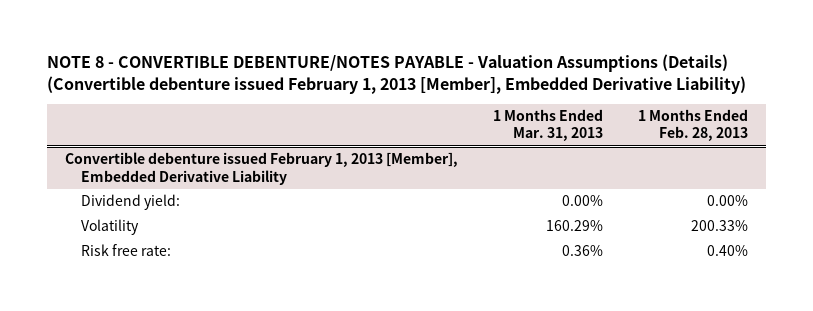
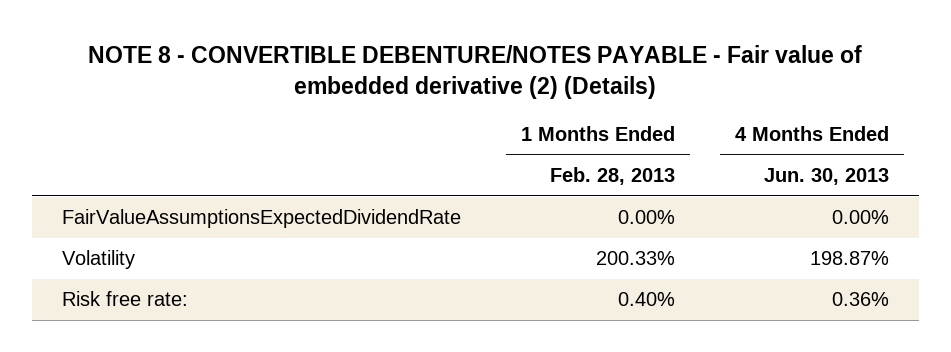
- NOTE 8 - CONVERTIBLE DEBENTURE/NOTES PAYABLE - Valuation Assumptions (Details) (Convertible debenture issued February 1, 2013 [Member], Embedded Derivative Liability)
+ NOTE 8 - CONVERTIBLE DEBENTURE/NOTES PAYABLE - Fair value of embedded derivative (2) (Details)
- | 1 Months Ended Mar. 31, 2013 | 1 Months Ended Feb. 28, 2013
+ | 1 Months Ended Feb. 28, 2013 | 4 Months Ended Jun. 30, 2013
- Convertible debenture issued February 1, 2013 [Member], Embedded Derivative Liability
- Dividend yield: | 0.00% | 0.00%
+ FairValueAssumptionsExpectedDividendRate | 0.00% | 0.00%

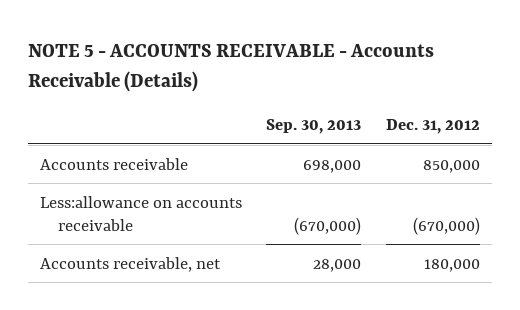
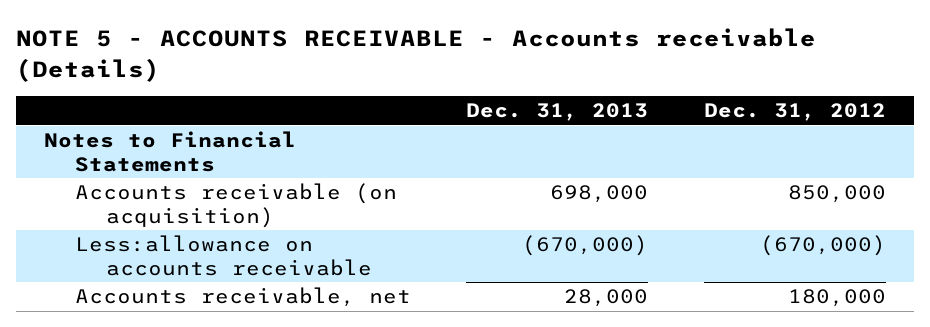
- NOTE 5 - ACCOUNTS RECEIVABLE - Accounts Receivable (Details)
+ NOTE 5 - ACCOUNTS RECEIVABLE - Accounts receivable (Details)
- | Sep. 30, 2013 | Dec. 31, 2012
+ | Dec. 31, 2013 | Dec. 31, 2012
- Accounts receivable | 698,000 | 850,000
+ Notes to Financial Statements
+ Accounts receivable (on acquisition) | 698,000 | 850,000

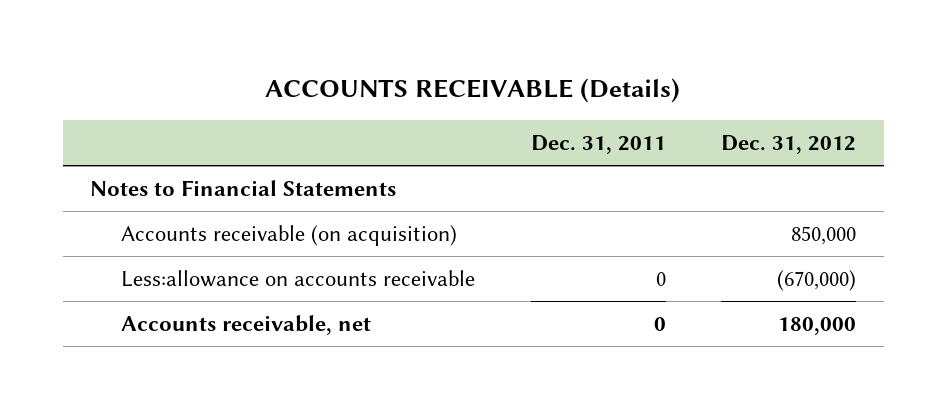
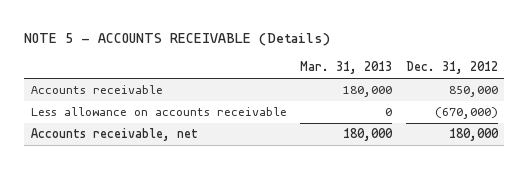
- ACCOUNTS RECEIVABLE (Details)
+ NOTE 5 - ACCOUNTS RECEIVABLE (Details)
- | Dec. 31, 2011 | Dec. 31, 2012
+ | Mar. 31, 2013 | Dec. 31, 2012
- Notes to Financial Statements
- Accounts receivable (on acquisition) | | 850,000
- Less:allowance on accounts receivable | 0 | (670,000)
+ Accounts receivable | 180,000 | 850,000
+ Less allowance on accounts receivable | 0 | (670,000)

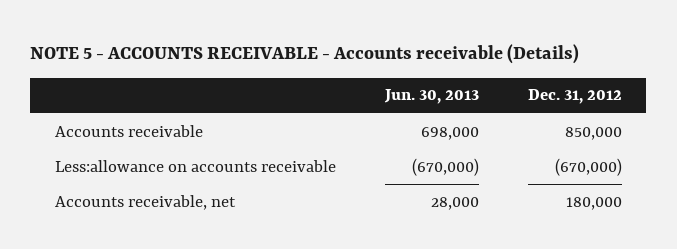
- NOTE 5 - ACCOUNTS RECEIVABLE (Details)
+ NOTE 5 - ACCOUNTS RECEIVABLE - Accounts receivable (Details)
- | Mar. 31, 2013 | Dec. 31, 2012
+ | Jun. 30, 2013 | Dec. 31, 2012
- Less allowance on accounts receivable | 0 | (670,000)
+ Less:allowance on accounts receivable | (670,000) | (670,000)

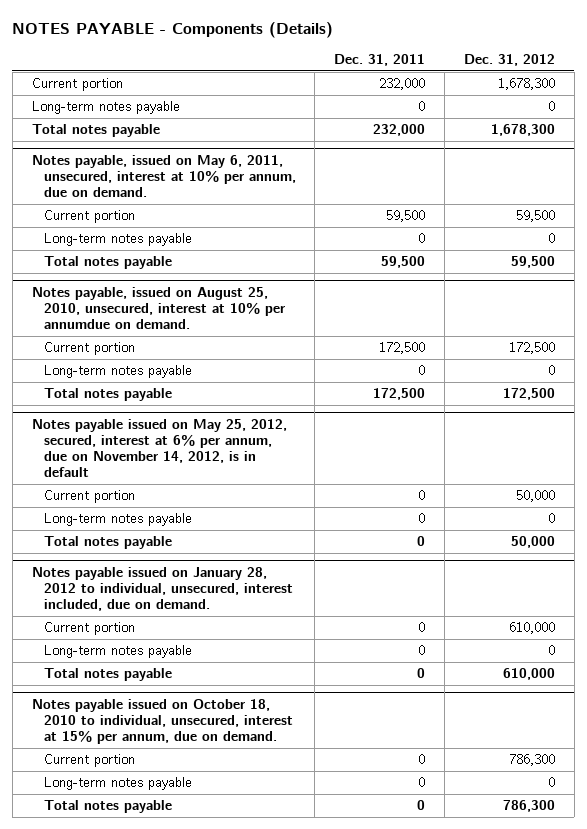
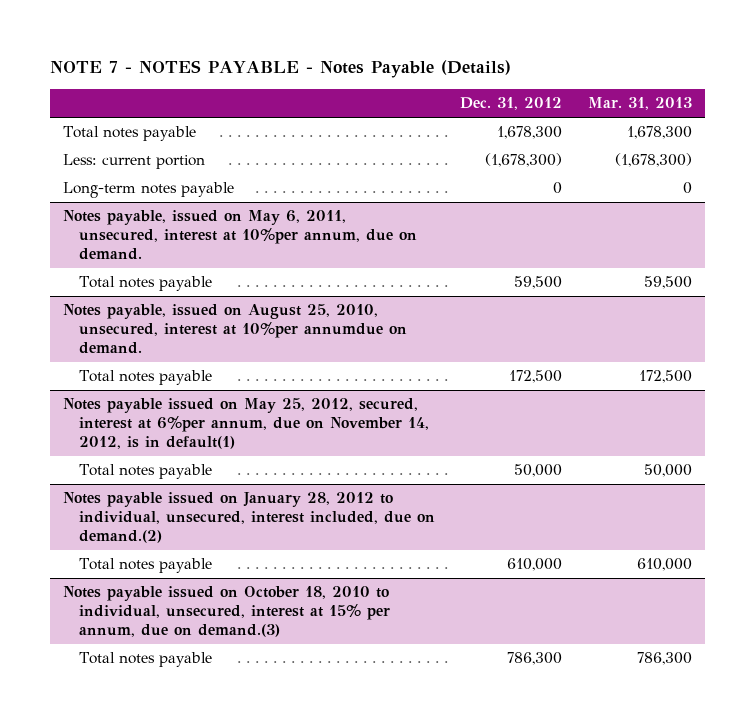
- NOTES PAYABLE - Components (Details)
+ NOTE 7 - NOTES PAYABLE - Notes Payable (Details)
- | Dec. 31, 2011 | Dec. 31, 2012
+ | Dec. 31, 2012 | Mar. 31, 2013
- Current portion | 232,000 | 1,678,300
- Long-term notes payable | 0 | 0
- Notes payable, issued on May 6, 2011, unsecured, interest at 10% per annum, due on demand.
- Current portion | 59,500 | 59,500
+ Less: current portion | (1,678,300) | (1,678,300)
+ Notes payable, issued on May 6, 2011, unsecured, interest at 10%per annum, due on demand.
- Notes payable, issued on August 25, 2010, unsecured, interest at 10% per annumdue on demand.
- Current portion | 172,500 | 172,500
- Long-term notes payable | 0 | 0
+ Notes payable, issued on August 25, 2010, unsecured, interest at 10%per annumdue on demand.
- Notes payable issued on May 25, 2012, secured, interest at 6% per annum, due on November 14, 2012, is in default
- Current portion | 0 | 50,000
- Long-term notes payable | 0 | 0
+ Notes payable issued on May 25, 2012, secured, interest at 6%per annum, due on November 14, 2012, is in default(1)
- Notes payable issued on January 28, 2012 to individual, unsecured, interest included, due on demand.
- Current portion | 0 | 610,000
- Long-term notes payable | 0 | 0
+ Notes payable issued on January 28, 2012 to individual, unsecured, interest included, due on demand.(2)
- Notes payable issued on October 18, 2010 to individual, unsecured, interest at 15% per annum, due on demand.
- Current portion | 0 | 786,300
- Long-term notes payable | 0 | 0
+ Notes payable issued on October 18, 2010 to individual, unsecured, interest at 15% per annum, due on demand.(3)

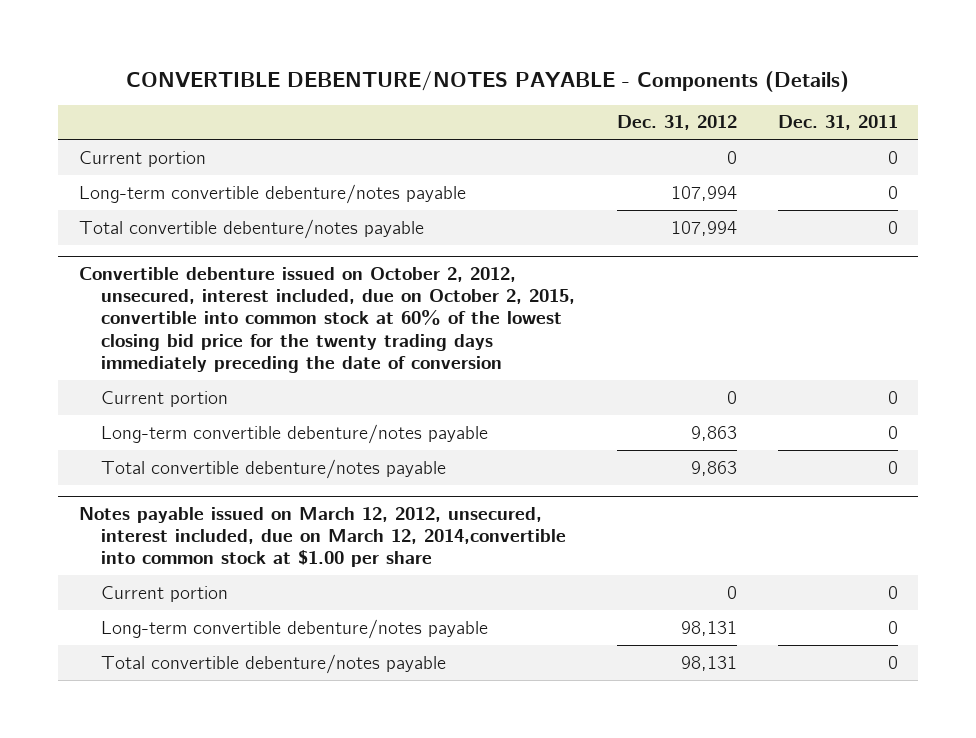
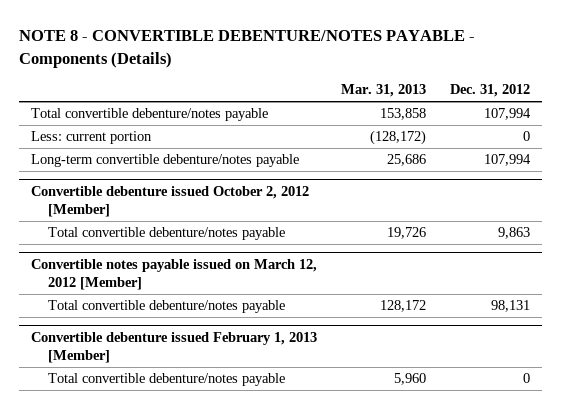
- CONVERTIBLE DEBENTURE/NOTES PAYABLE - Components (Details)
+ NOTE 8 - CONVERTIBLE DEBENTURE/NOTES PAYABLE - Components (Details)
- | Dec. 31, 2012 | Dec. 31, 2011
+ | Mar. 31, 2013 | Dec. 31, 2012
- Current portion | 0 | 0
- Convertible debenture issued on October 2, 2012, unsecured, interest included, due on October 2, 2015, convertible into common stock at 60% of the lowest closing bid price for the twenty trading days immediately preceding the date of conversion
- Current portion | 0 | 0
- Long-term convertible debenture/notes payable | 9,863 | 0
+ Less: current portion | (128,172) | 0
moved down: Long-term convertible debenture/notes payable | 25,686 | 107,994
+ Convertible debenture issued October 2, 2012 [Member]
- Notes payable issued on March 12, 2012, unsecured, interest included, due on March 12, 2014,convertible into common stock at $1.00 per share
- Current portion | 0 | 0
- Long-term convertible debenture/notes payable | 98,131 | 0
+ Convertible notes payable issued on March 12, 2012 [Member]
+ Convertible debenture issued February 1, 2013 [Member]
+ Total convertible debenture/notes payable | 5,960 | 0

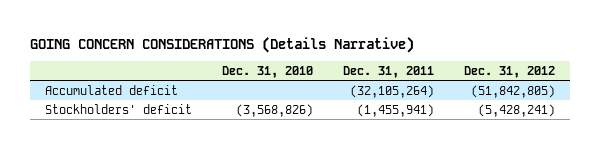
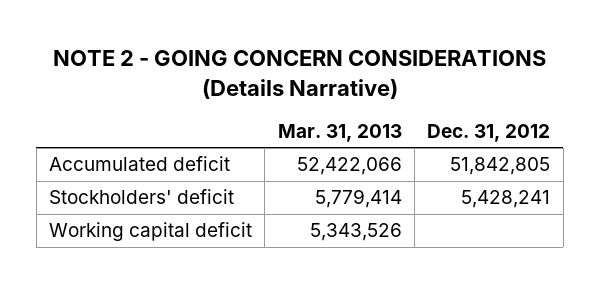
- GOING CONCERN CONSIDERATIONS (Details Narrative)
+ NOTE 2 - GOING CONCERN CONSIDERATIONS (Details Narrative)
- | Dec. 31, 2010 | Dec. 31, 2011 | Dec. 31, 2012
+ | Mar. 31, 2013 | Dec. 31, 2012
- Accumulated deficit | | (32,105,264) | (51,842,805)
- Stockholders' deficit | (3,568,826) | (1,455,941) | (5,428,241)
+ Accumulated deficit | 52,422,066 | 51,842,805
+ Stockholders' deficit | 5,779,414 | 5,428,241
+ Working capital deficit | 5,343,526 |

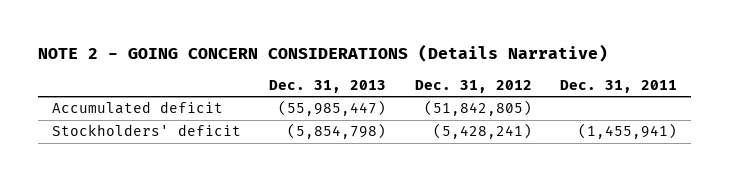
- | Mar. 31, 2013 | Dec. 31, 2012
+ | Dec. 31, 2013 | Dec. 31, 2012 | Dec. 31, 2011
- Accumulated deficit | 52,422,066 | 51,842,805
- Stockholders' deficit | 5,779,414 | 5,428,241
- Working capital deficit | 5,343,526 |
+ Accumulated deficit | (55,985,447) | (51,842,805) |
+ Stockholders' deficit | (5,854,798) | (5,428,241) | (1,455,941)

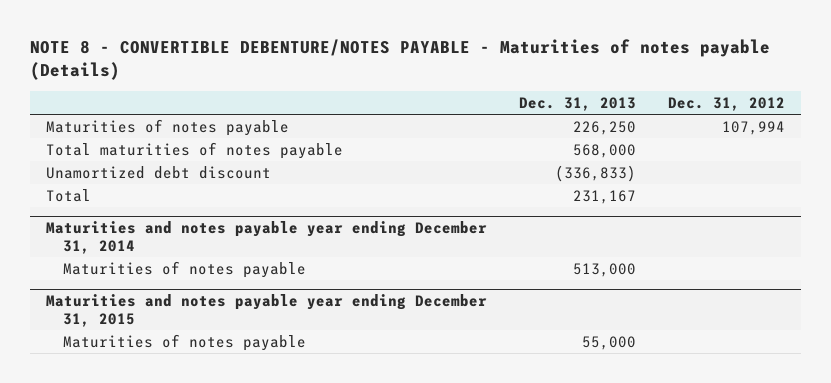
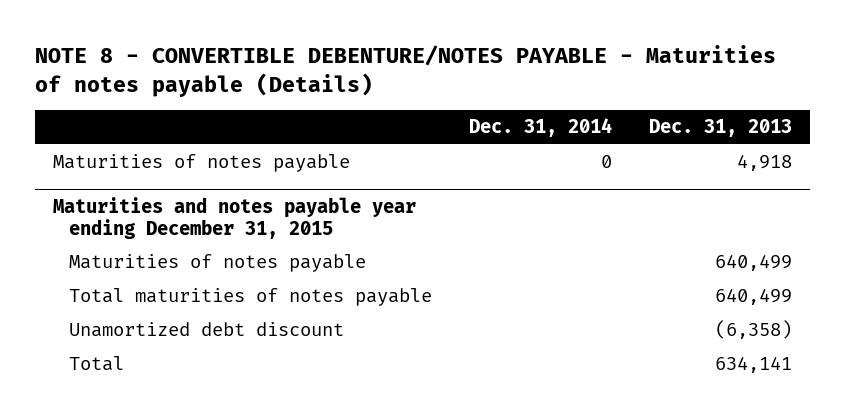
- | Dec. 31, 2013 | Dec. 31, 2012
+ | Dec. 31, 2014 | Dec. 31, 2013
- Maturities of notes payable | 226,250 | 107,994
- Total maturities of notes payable | 568,000 |
- Unamortized debt discount | (336,833) |
- Total | 231,167 |
- Maturities and notes payable year ending December 31, 2014
- Maturities of notes payable | 513,000 |
+ Maturities of notes payable | 0 | 4,918
@ Maturities and notes payable year ending December 31, 2015
- Maturities of notes payable | 55,000 |
+ Maturities of notes payable | | 640,499
+ Total maturities of notes payable | | 640,499
+ Unamortized debt discount | | (6,358)
+ Total | | 634,141

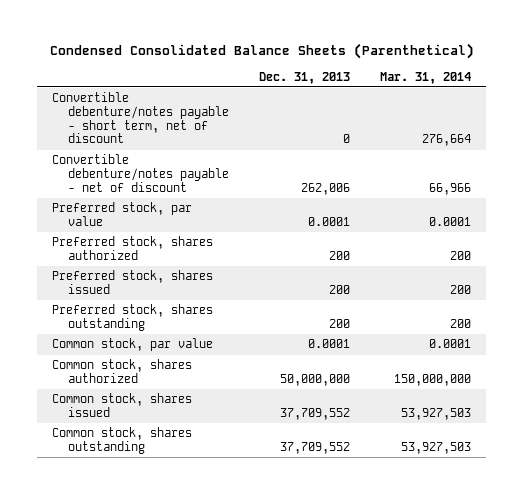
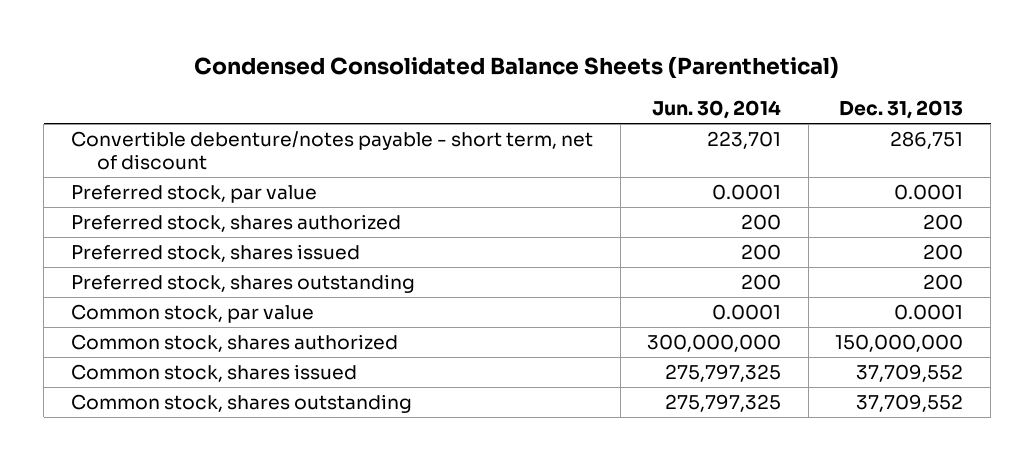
- | Dec. 31, 2013 | Mar. 31, 2014
+ | Jun. 30, 2014 | Dec. 31, 2013
- Convertible debenture/notes payable - short term, net of discount | 0 | 276,664
- Convertible debenture/notes payable - net of discount | 262,006 | 66,966
+ Convertible debenture/notes payable - short term, net of discount | 223,701 | 286,751
- Common stock, shares authorized | 50,000,000 | 150,000,000
+ Common stock, shares authorized | 300,000,000 | 150,000,000

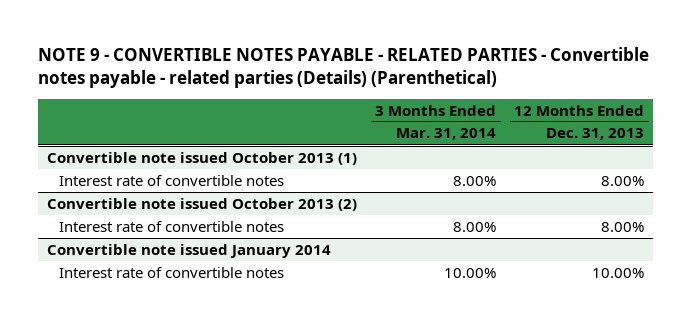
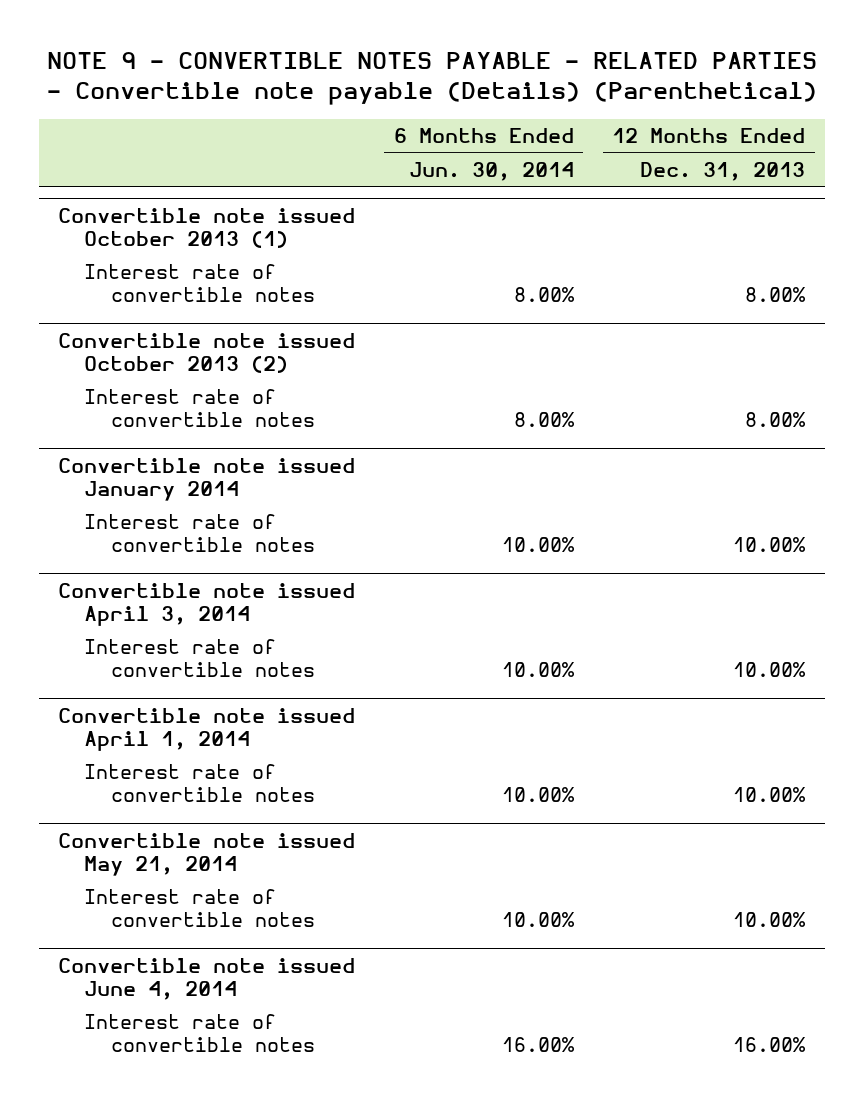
- NOTE 9 - CONVERTIBLE NOTES PAYABLE - RELATED PARTIES - Convertible notes payable - related parties (Details) (Parenthetical)
+ NOTE 9 - CONVERTIBLE NOTES PAYABLE - RELATED PARTIES - Convertible note payable (Details) (Parenthetical)
- | 3 Months Ended Mar. 31, 2014 | 12 Months Ended Dec. 31, 2013
+ | 6 Months Ended Jun. 30, 2014 | 12 Months Ended Dec. 31, 2013
+ Convertible note issued April 3, 2014
+ Interest rate of convertible notes | 10.00% | 10.00%
+ Convertible note issued April 1, 2014
+ Interest rate of convertible notes | 10.00% | 10.00%
+ Convertible note issued May 21, 2014
+ Interest rate of convertible notes | 10.00% | 10.00%
+ Convertible note issued June 4, 2014
+ Interest rate of convertible notes | 16.00% | 16.00%

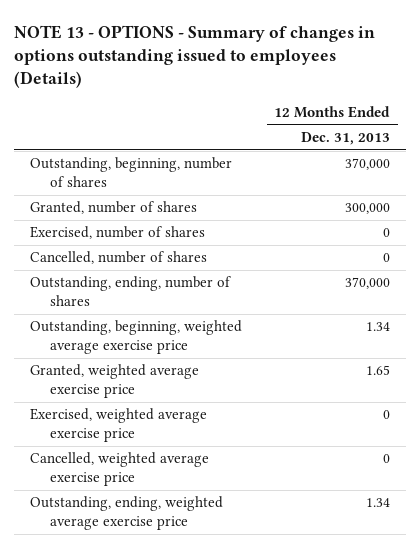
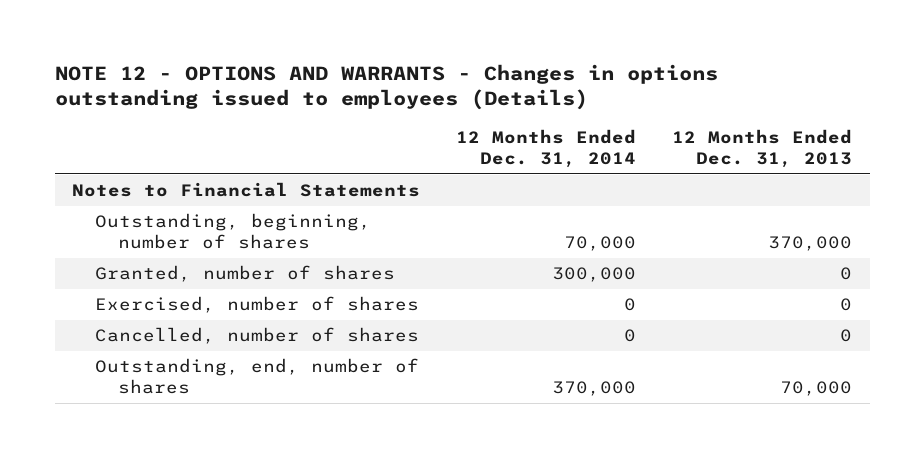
- NOTE 13 - OPTIONS - Summary of changes in options outstanding issued to employees (Details)
+ NOTE 12 - OPTIONS AND WARRANTS - Changes in options outstanding issued to employees (Details)
- | 12 Months Ended Dec. 31, 2013
+ | 12 Months Ended Dec. 31, 2014 | 12 Months Ended Dec. 31, 2013
+ Notes to Financial Statements
- Granted, number of shares | 300,000
+ Granted, number of shares | 300,000 | 0
- Outstanding, ending, number of shares | 370,000
- Outstanding, beginning, weighted average exercise price | 1.34
- Granted, weighted average exercise price | 1.65
- Exercised, weighted average exercise price | 0
- Cancelled, weighted average exercise price | 0
- Outstanding, ending, weighted average exercise price | 1.34
+ Outstanding, end, number of shares | 370,000 | 70,000

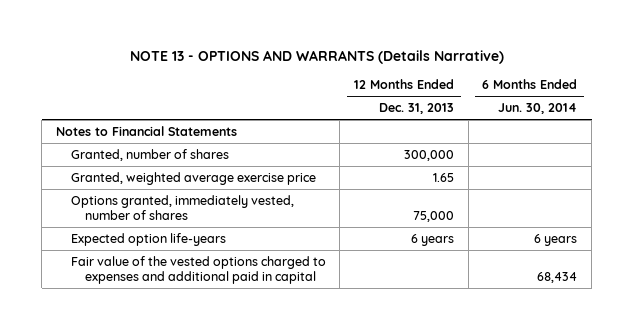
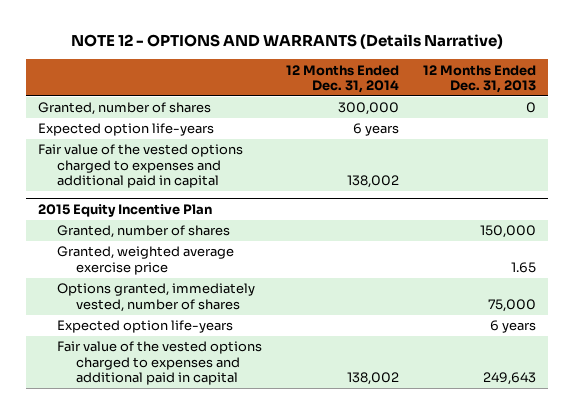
- NOTE 13 - OPTIONS AND WARRANTS (Details Narrative)
+ NOTE 12 - OPTIONS AND WARRANTS (Details Narrative)
- | 12 Months Ended Dec. 31, 2013 | 6 Months Ended Jun. 30, 2014
+ | 12 Months Ended Dec. 31, 2014 | 12 Months Ended Dec. 31, 2013
- Notes to Financial Statements
- Granted, number of shares | 300,000 |
+ Granted, number of shares | 300,000 | 0
+ Expected option life-years | 6 years |
moved up: Fair value of the vested options charged to expenses and additional paid in capital | 138,002 |
+ 2015 Equity Incentive Plan
+ Granted, number of shares | | 150,000
+ Fair value of the vested options charged to expenses and additional paid in capital | 138,002 | 249,643

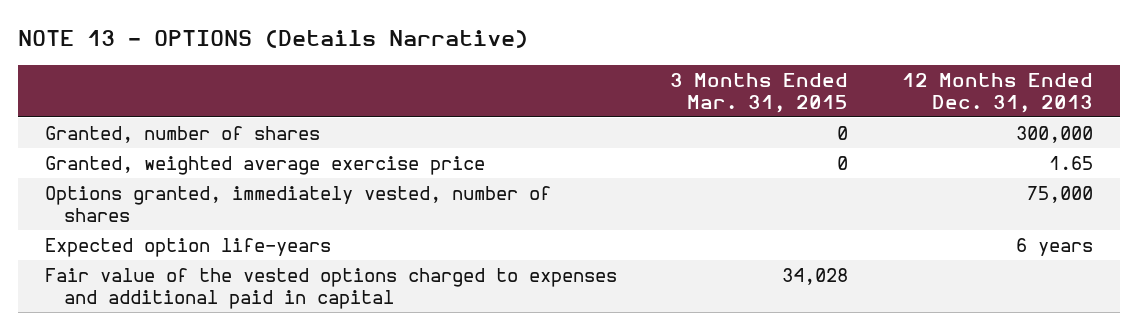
- NOTE 12 - OPTIONS AND WARRANTS (Details Narrative)
+ NOTE 13 - OPTIONS (Details Narrative)
- | 12 Months Ended Dec. 31, 2014 | 12 Months Ended Dec. 31, 2013
+ | 3 Months Ended Mar. 31, 2015 | 12 Months Ended Dec. 31, 2013
- Granted, number of shares | 300,000 | 0
- Expected option life-years | 6 years |
- 2015 Equity Incentive Plan
- Granted, number of shares | | 150,000
+ Granted, number of shares | 0 | 300,000
- Fair value of the vested options charged to expenses and additional paid in capital | 138,002 | 249,643
moved down: Fair value of the vested options charged to expenses and additional paid in capital | 34,028 |

